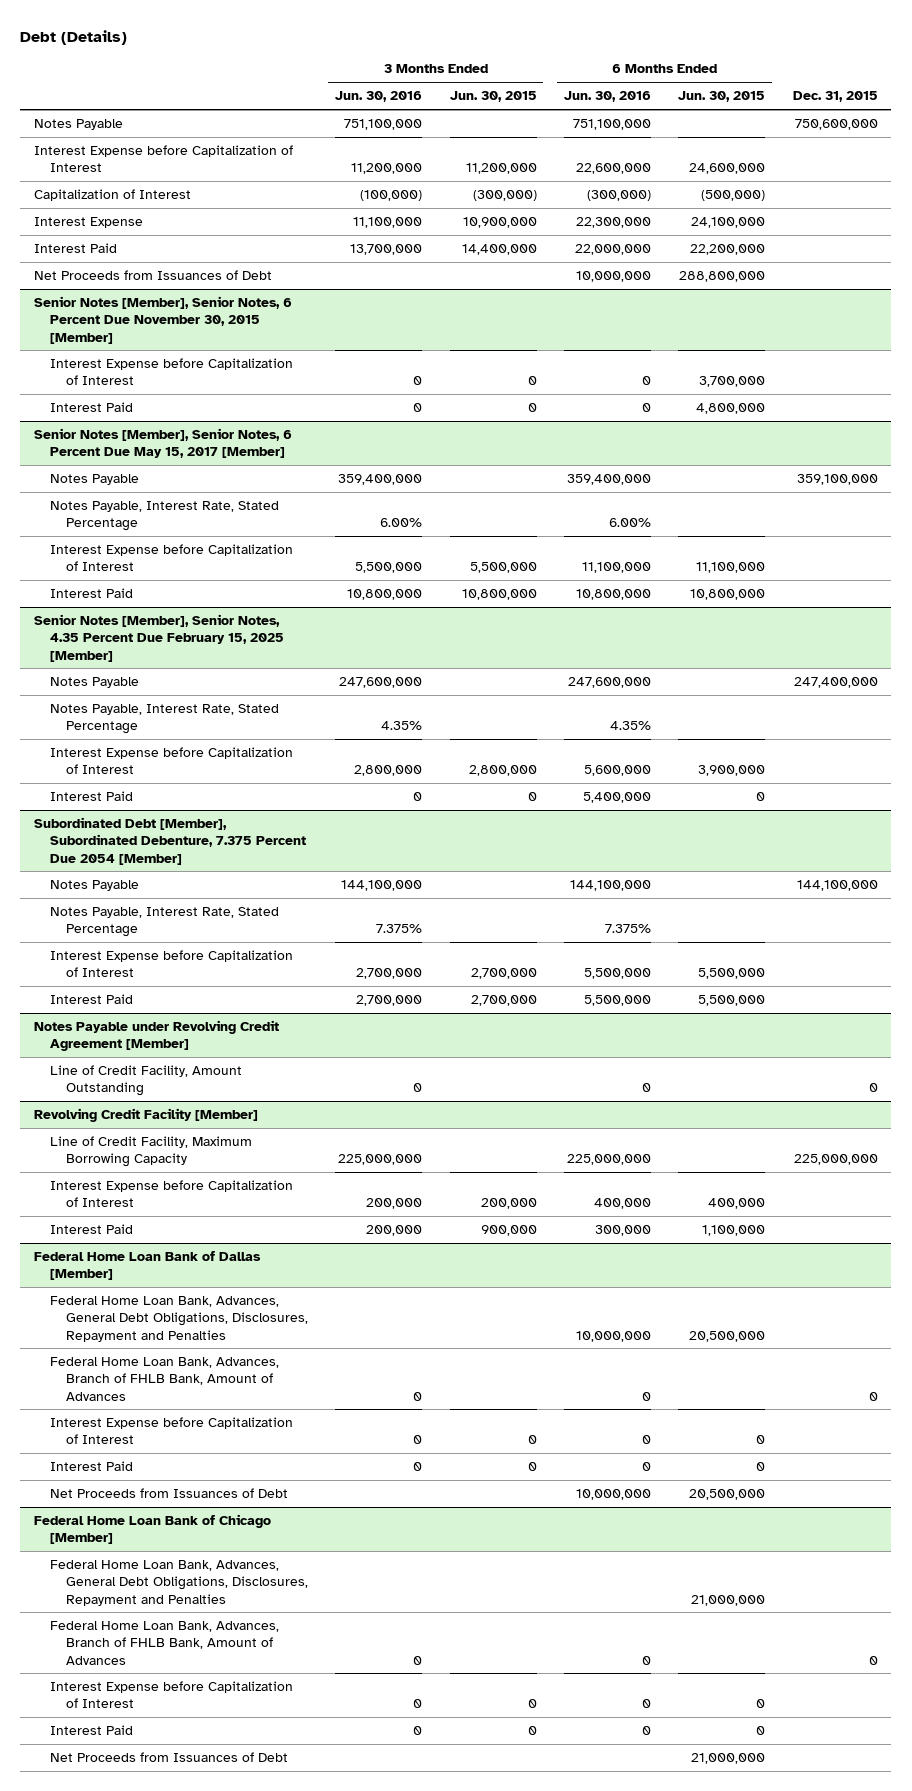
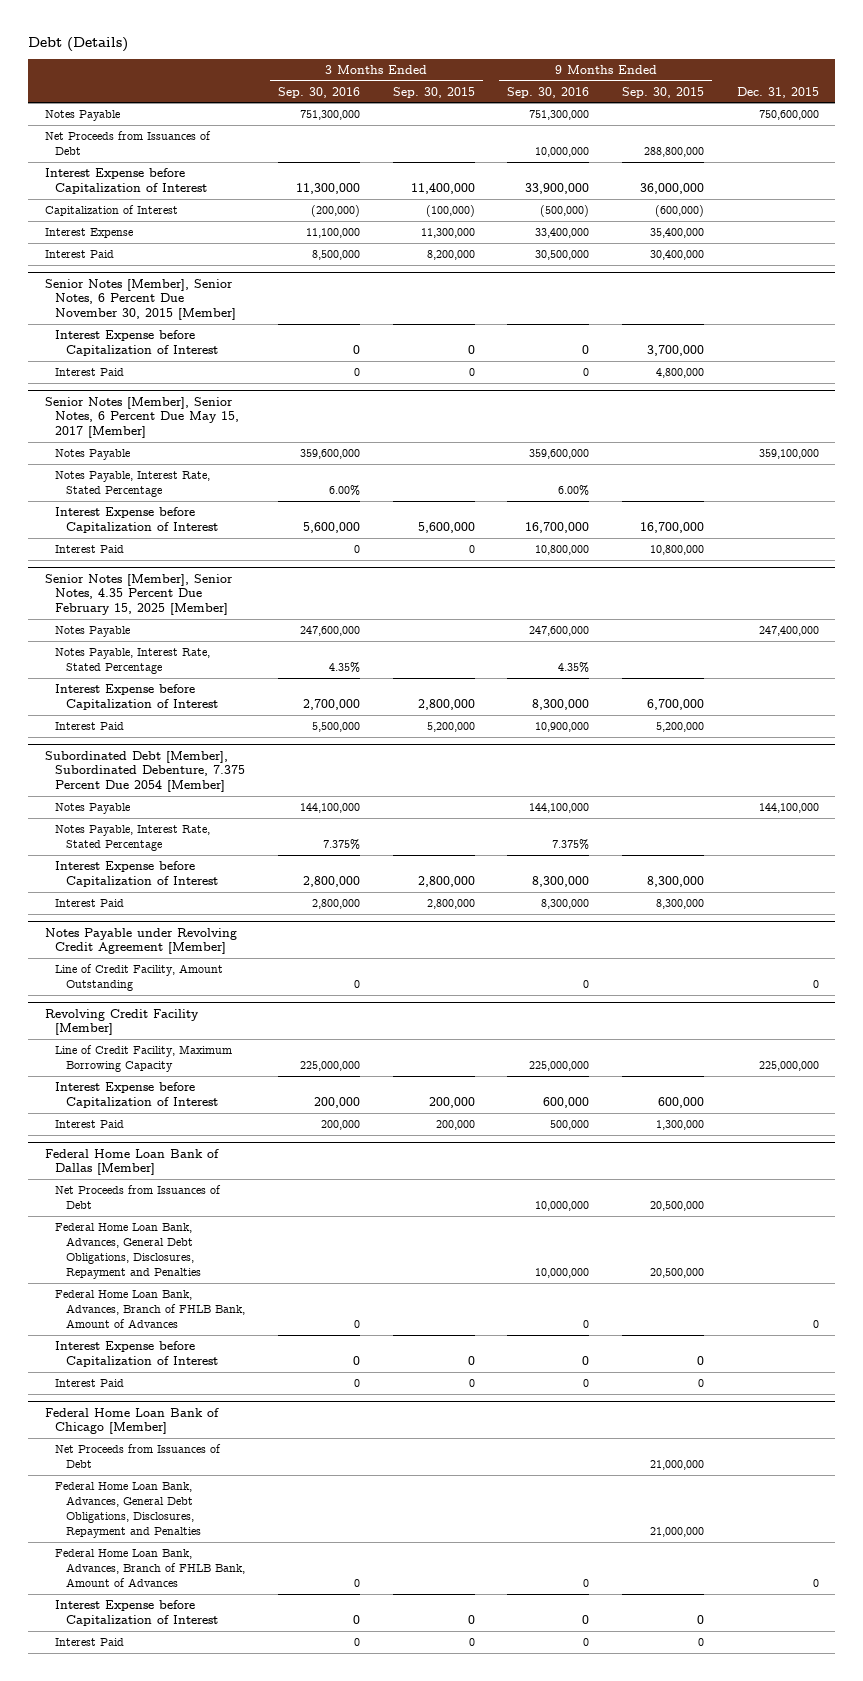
- | 3 Months Ended Jun. 30, 2016 | 3 Months Ended Jun. 30, 2015 | 6 Months Ended Jun. 30, 2016 | 6 Months Ended Jun. 30, 2015 | Dec. 31, 2015
+ | 3 Months Ended Sep. 30, 2016 | 3 Months Ended Sep. 30, 2015 | 9 Months Ended Sep. 30, 2016 | 9 Months Ended Sep. 30, 2015 | Dec. 31, 2015
moved up: Net Proceeds from Issuances of Debt | | | 10,000,000 | 288,800,000 |
@ Federal Home Loan Bank of Dallas [Member]
moved up: Net Proceeds from Issuances of Debt | | | 10,000,000 | 20,500,000 |
@ Federal Home Loan Bank of Chicago [Member]
moved up: Net Proceeds from Issuances of Debt | | | | 21,000,000 |

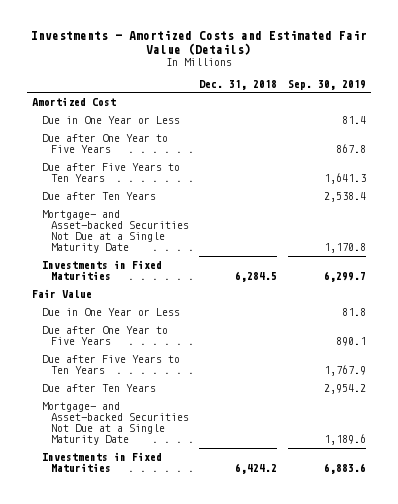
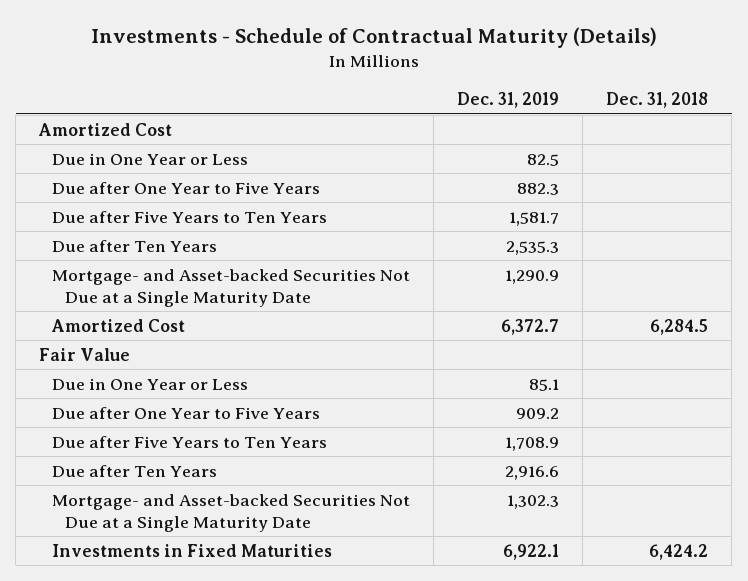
- Investments - Amortized Costs and Estimated Fair Value (Details)
+ Investments - Schedule of Contractual Maturity (Details)
- | Dec. 31, 2018 | Sep. 30, 2019
+ | Dec. 31, 2019 | Dec. 31, 2018
- Investments in Fixed Maturities | 6,284.5 | 6,299.7
+ Amortized Cost | 6,372.7 | 6,284.5

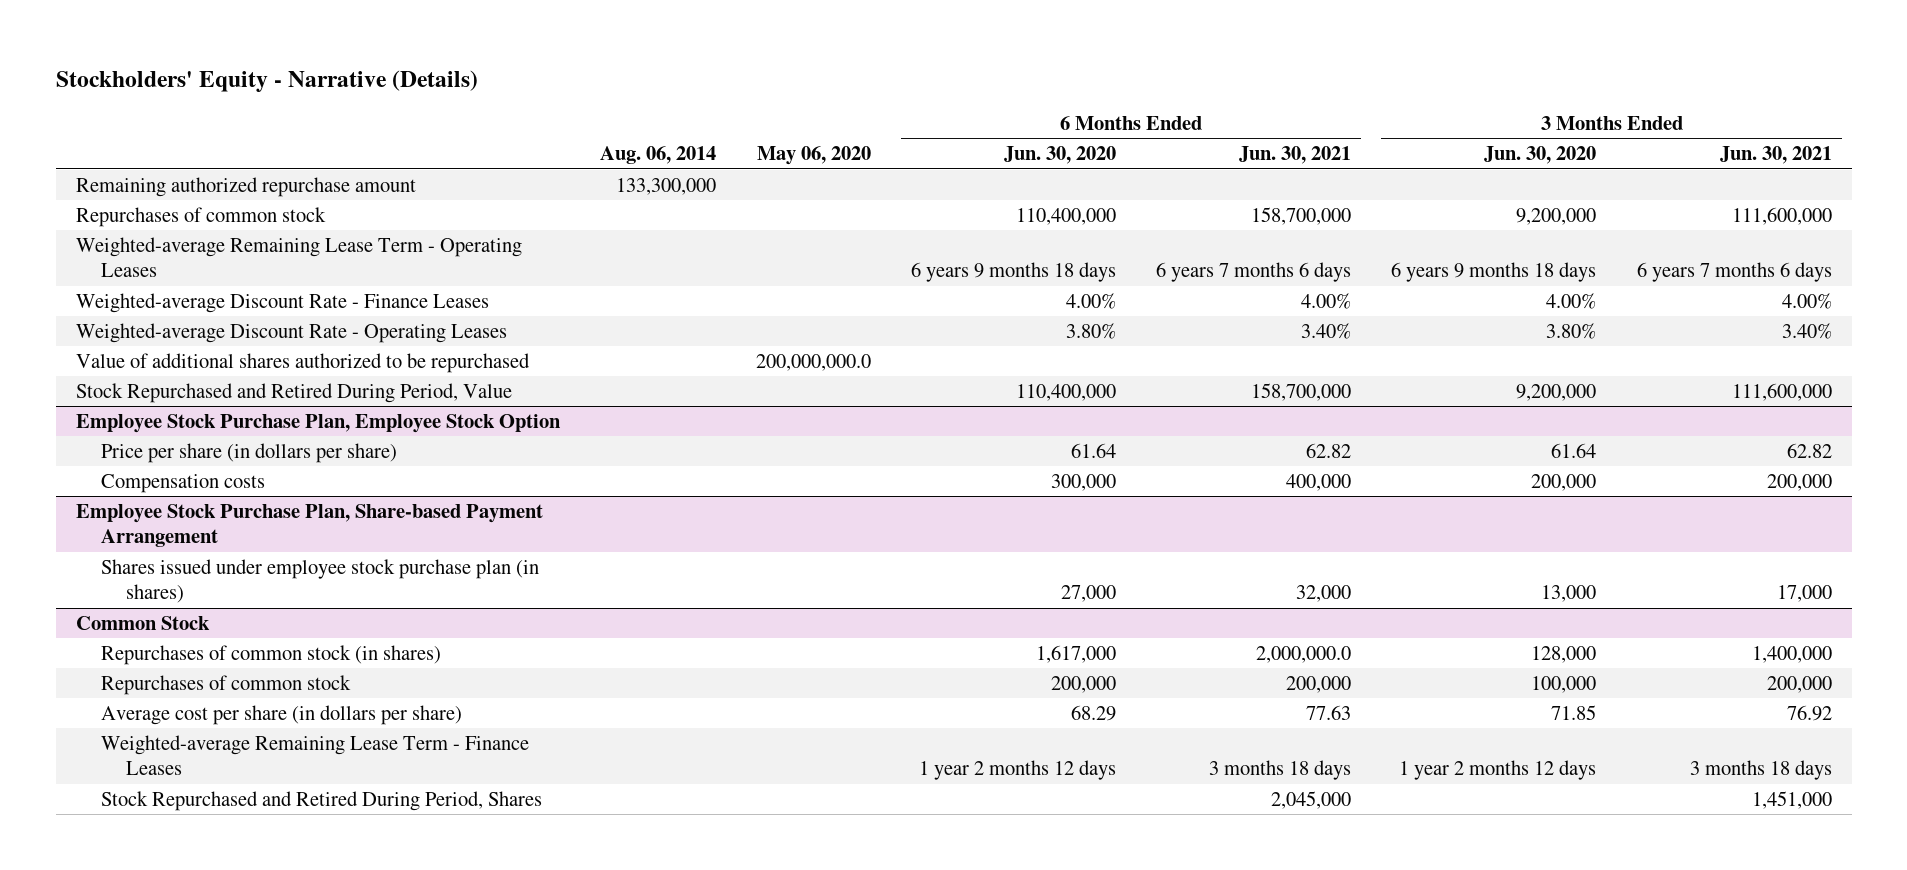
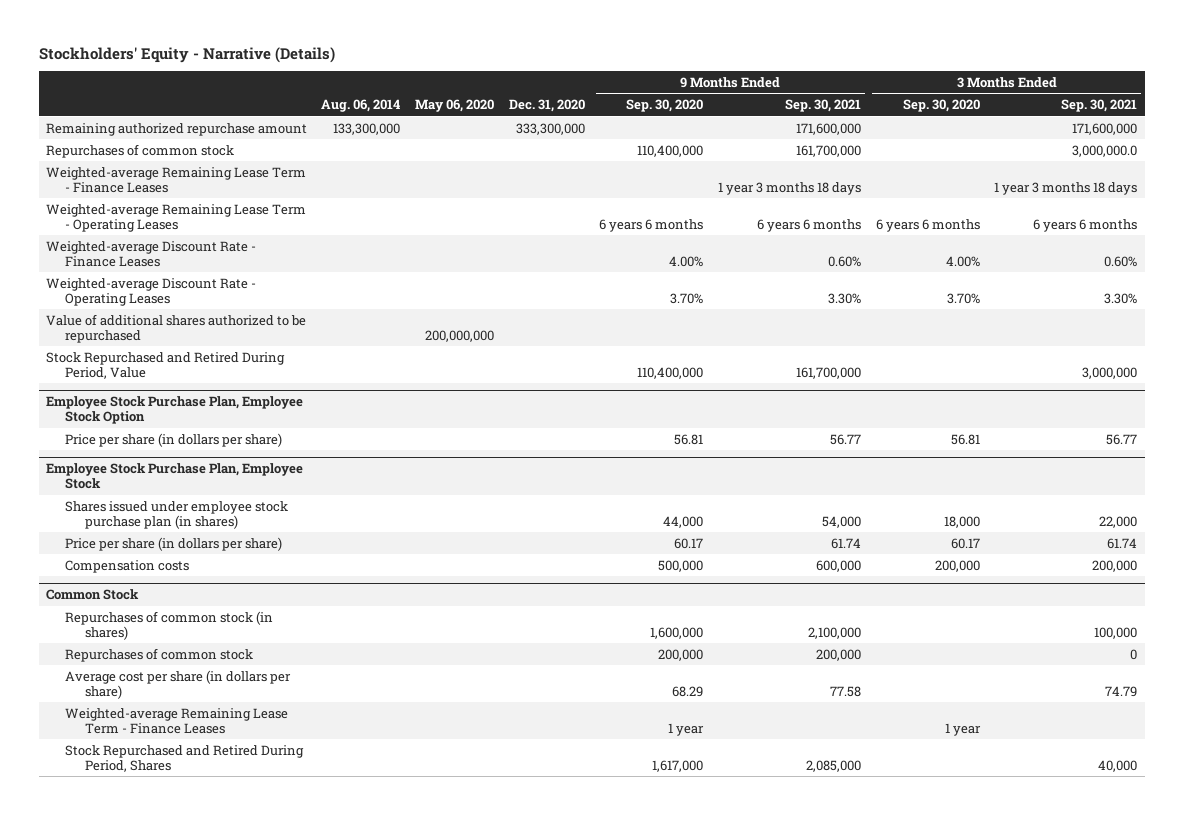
- | Aug. 06, 2014 | May 06, 2020 | 6 Months Ended Jun. 30, 2020 | 6 Months Ended Jun. 30, 2021 | 3 Months Ended Jun. 30, 2020 | 3 Months Ended Jun. 30, 2021
+ | Aug. 06, 2014 | May 06, 2020 | Dec. 31, 2020 | 9 Months Ended Sep. 30, 2020 | 9 Months Ended Sep. 30, 2021 | 3 Months Ended Sep. 30, 2020 | 3 Months Ended Sep. 30, 2021
+ Weighted-average Remaining Lease Term - Finance Leases | | | | | 1 year 3 months 18 days | | 1 year 3 months 18 days
- Value of additional shares authorized to be repurchased | | 200,000,000.0 | | | |
+ Value of additional shares authorized to be repurchased | | 200,000,000 | | | | |
@ Employee Stock Purchase Plan, Employee Stock Option
- Compensation costs | | | 300,000 | 400,000 | 200,000 | 200,000
- Employee Stock Purchase Plan, Share-based Payment Arrangement
+ Employee Stock Purchase Plan, Employee Stock
+ Price per share (in dollars per share) | | | | 60.17 | 61.74 | 60.17 | 61.74
+ Compensation costs | | | | 500,000 | 600,000 | 200,000 | 200,000

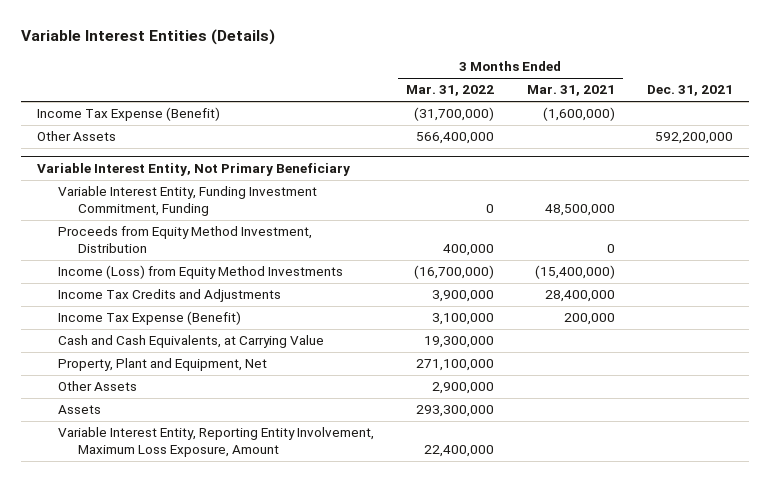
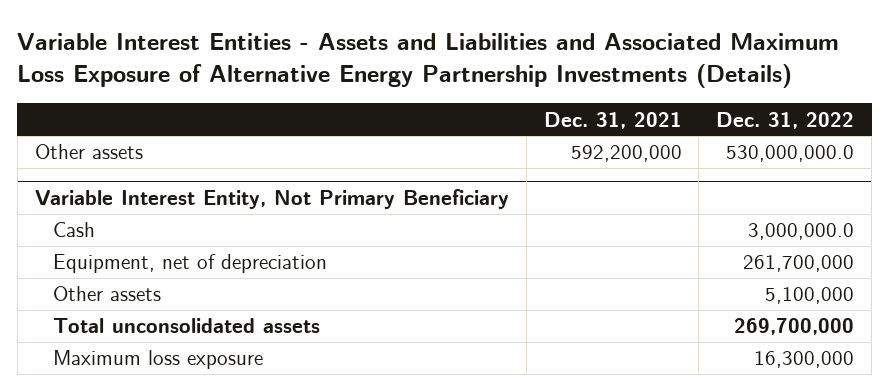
- Variable Interest Entities (Details)
+ Variable Interest Entities - Assets and Liabilities and Associated Maximum Loss Exposure of Alternative Energy Partnership Investments (Details)
- | 3 Months Ended Mar. 31, 2022 | 3 Months Ended Mar. 31, 2021 | Dec. 31, 2021
+ | Dec. 31, 2021 | Dec. 31, 2022
- Income Tax Expense (Benefit) | (31,700,000) | (1,600,000) |
- Other Assets | 566,400,000 | | 592,200,000
+ Other assets | 592,200,000 | 530,000,000.0
@ Variable Interest Entity, Not Primary Beneficiary
- Variable Interest Entity, Funding Investment Commitment, Funding | 0 | 48,500,000 |
- Proceeds from Equity Method Investment, Distribution | 400,000 | 0 |
- Income (Loss) from Equity Method Investments | (16,700,000) | (15,400,000) |
- Income Tax Credits and Adjustments | 3,900,000 | 28,400,000 |
- Income Tax Expense (Benefit) | 3,100,000 | 200,000 |
- Cash and Cash Equivalents, at Carrying Value | 19,300,000 | |
- Property, Plant and Equipment, Net | 271,100,000 | |
- Other Assets | 2,900,000 | |
- Assets | 293,300,000 | |
- Variable Interest Entity, Reporting Entity Involvement, Maximum Loss Exposure, Amount | 22,400,000 | |
+ Cash | | 3,000,000.0
+ Equipment, net of depreciation | | 261,700,000
+ Other assets | | 5,100,000
+ Total unconsolidated assets | | 269,700,000
+ Maximum loss exposure | | 16,300,000

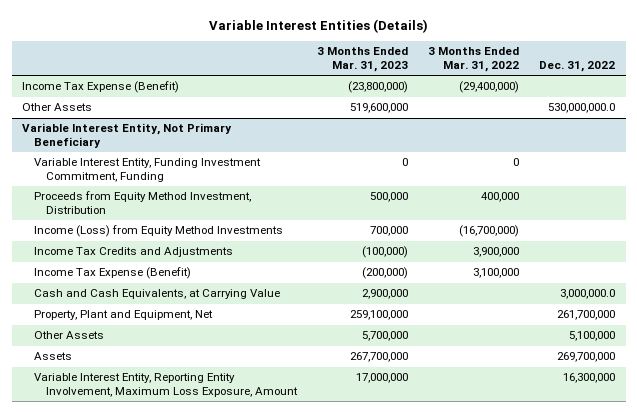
- Variable Interest Entities - Assets and Liabilities and Associated Maximum Loss Exposure of Alternative Energy Partnership Investments (Details)
+ Variable Interest Entities (Details)
- | Dec. 31, 2021 | Dec. 31, 2022
+ | 3 Months Ended Mar. 31, 2023 | 3 Months Ended Mar. 31, 2022 | Dec. 31, 2022
- Other assets | 592,200,000 | 530,000,000.0
+ Income Tax Expense (Benefit) | (23,800,000) | (29,400,000) |
+ Other Assets | 519,600,000 | | 530,000,000.0
@ Variable Interest Entity, Not Primary Beneficiary
- Cash | | 3,000,000.0
- Equipment, net of depreciation | | 261,700,000
- Other assets | | 5,100,000
- Total unconsolidated assets | | 269,700,000
- Maximum loss exposure | | 16,300,000
+ Variable Interest Entity, Funding Investment Commitment, Funding | 0 | 0 |
+ Proceeds from Equity Method Investment, Distribution | 500,000 | 400,000 |
+ Income (Loss) from Equity Method Investments | 700,000 | (16,700,000) |
+ Income Tax Credits and Adjustments | (100,000) | 3,900,000 |
+ Income Tax Expense (Benefit) | (200,000) | 3,100,000 |
+ Cash and Cash Equivalents, at Carrying Value | 2,900,000 | | 3,000,000.0
+ Property, Plant and Equipment, Net | 259,100,000 | | 261,700,000
+ Other Assets | 5,700,000 | | 5,100,000
+ Assets | 267,700,000 | | 269,700,000
+ Variable Interest Entity, Reporting Entity Involvement, Maximum Loss Exposure, Amount | 17,000,000 | | 16,300,000

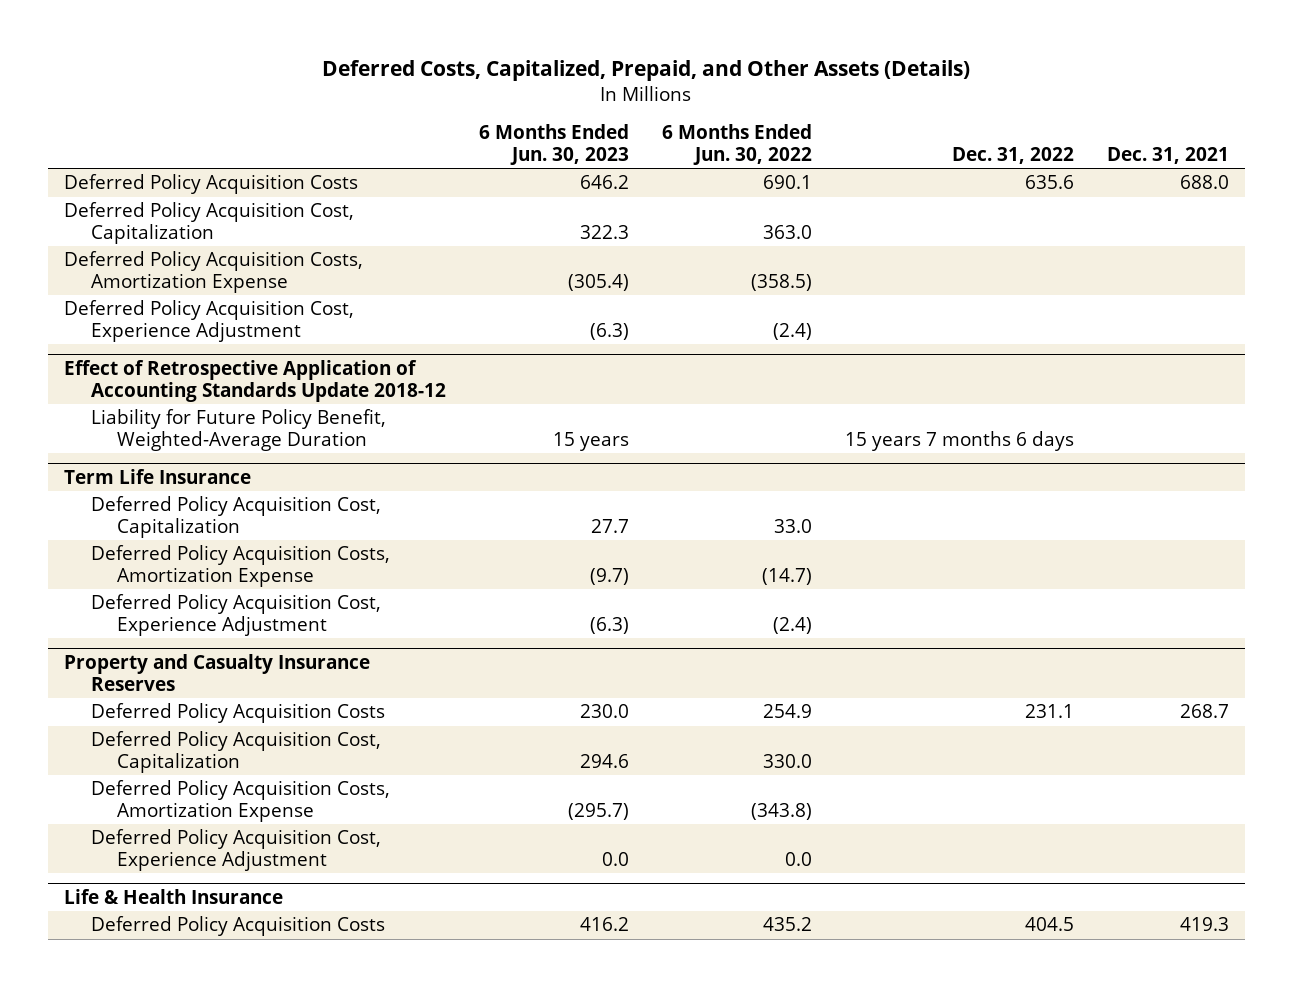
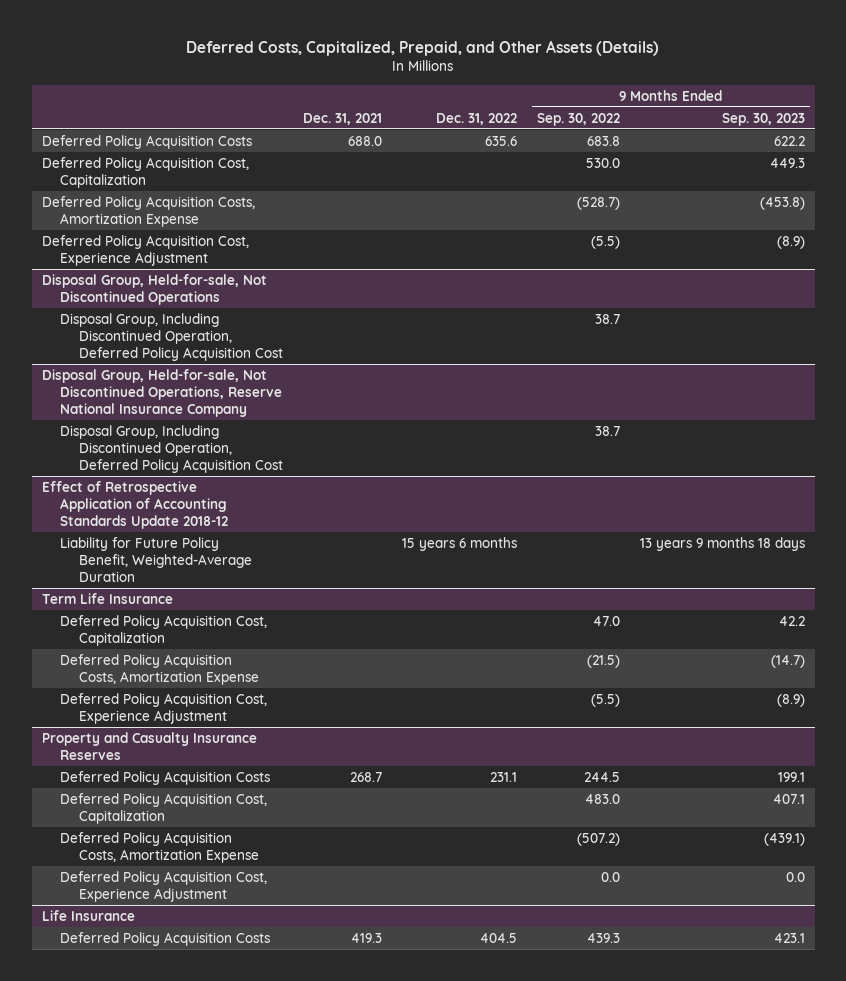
- | 6 Months Ended Jun. 30, 2023 | 6 Months Ended Jun. 30, 2022 | Dec. 31, 2022 | Dec. 31, 2021
+ | Dec. 31, 2021 | Dec. 31, 2022 | 9 Months Ended Sep. 30, 2022 | 9 Months Ended Sep. 30, 2023
+ Disposal Group, Held-for-sale, Not Discontinued Operations
+ Disposal Group, Including Discontinued Operation, Deferred Policy Acquisition Cost | | | 38.7 |
+ Disposal Group, Held-for-sale, Not Discontinued Operations, Reserve National Insurance Company
+ Disposal Group, Including Discontinued Operation, Deferred Policy Acquisition Cost | | | 38.7 |
@ Effect of Retrospective Application of Accounting Standards Update 2018-12
- Liability for Future Policy Benefit, Weighted-Average Duration | 15 years | | 15 years 7 months 6 days |
+ Liability for Future Policy Benefit, Weighted-Average Duration | | 15 years 6 months | | 13 years 9 months 18 days
- Life & Health Insurance
+ Life Insurance

